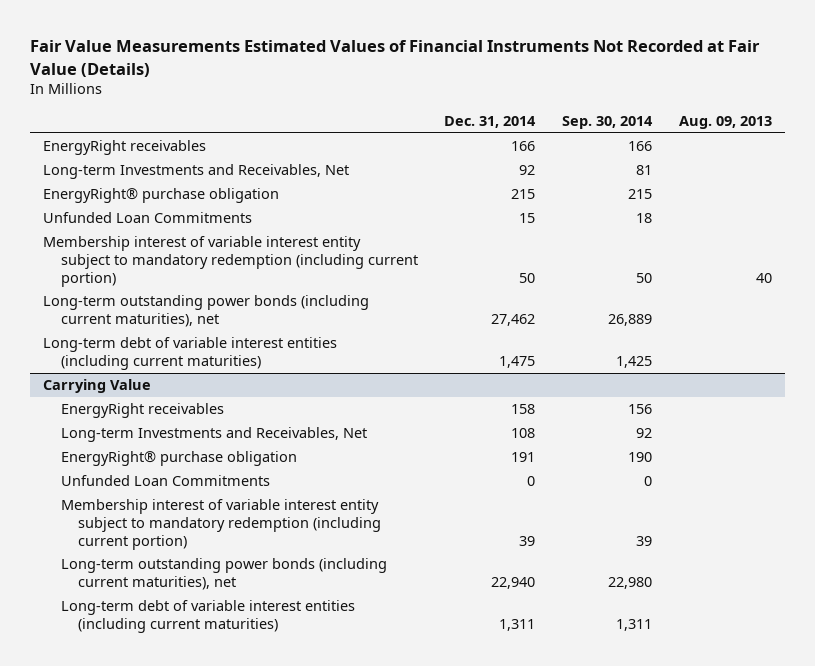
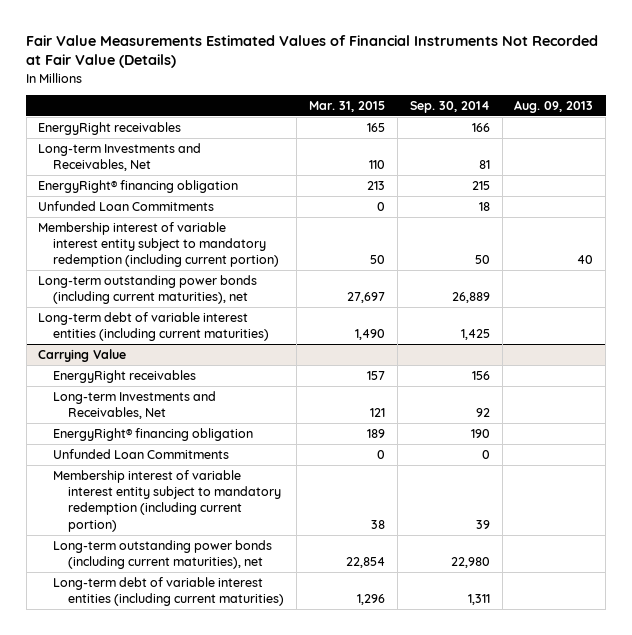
- | Dec. 31, 2014 | Sep. 30, 2014 | Aug. 09, 2013
+ | Mar. 31, 2015 | Sep. 30, 2014 | Aug. 09, 2013
- EnergyRight® purchase obligation | 215 | 215 |
+ EnergyRight® financing obligation | 213 | 215 |
@ Carrying Value
- EnergyRight® purchase obligation | 191 | 190 |
+ EnergyRight® financing obligation | 189 | 190 |

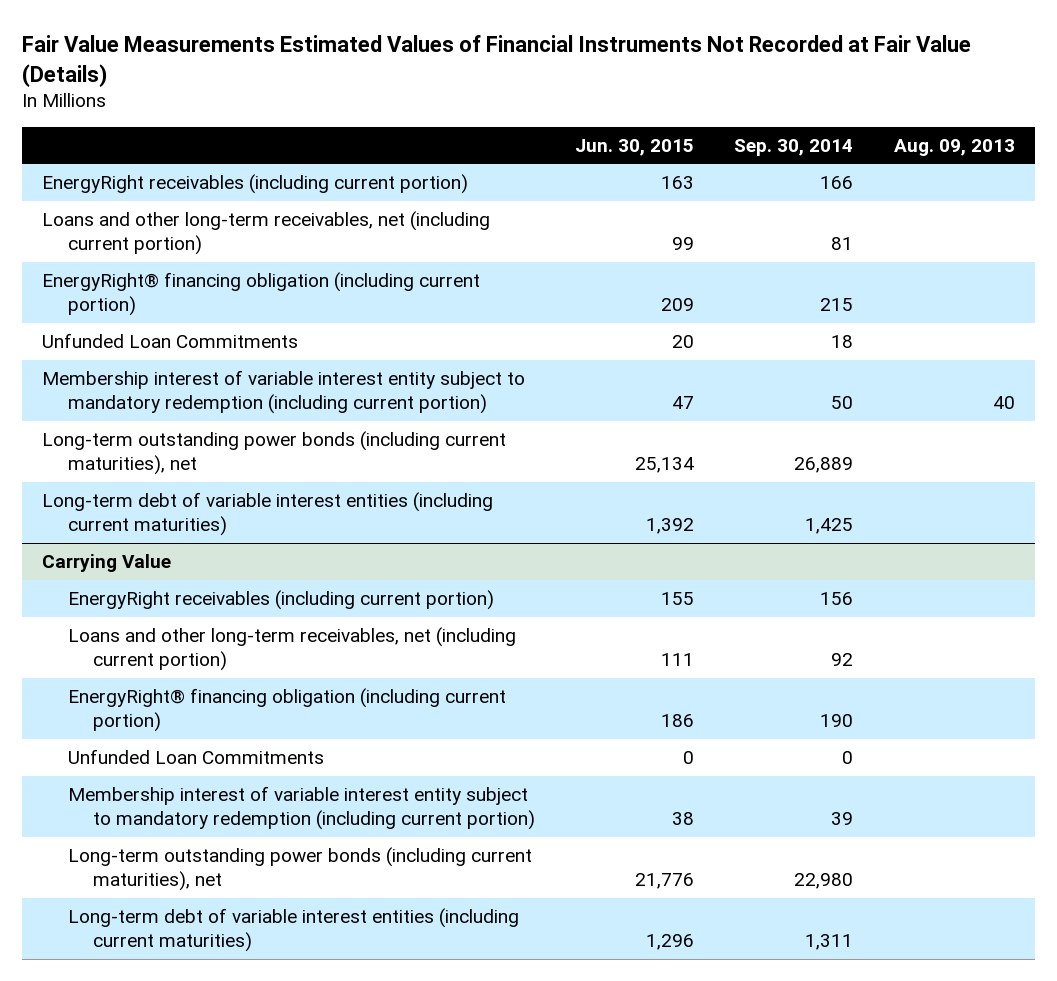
- | Mar. 31, 2015 | Sep. 30, 2014 | Aug. 09, 2013
+ | Jun. 30, 2015 | Sep. 30, 2014 | Aug. 09, 2013
- EnergyRight receivables | 165 | 166 |
- Long-term Investments and Receivables, Net | 110 | 81 |
- EnergyRight® financing obligation | 213 | 215 |
+ EnergyRight receivables (including current portion) | 163 | 166 |
+ Loans and other long-term receivables, net (including current portion) | 99 | 81 |
+ EnergyRight® financing obligation (including current portion) | 209 | 215 |
@ Carrying Value
- EnergyRight receivables | 157 | 156 |
- Long-term Investments and Receivables, Net | 121 | 92 |
- EnergyRight® financing obligation | 189 | 190 |
+ EnergyRight receivables (including current portion) | 155 | 156 |
+ Loans and other long-term receivables, net (including current portion) | 111 | 92 |
+ EnergyRight® financing obligation (including current portion) | 186 | 190 |

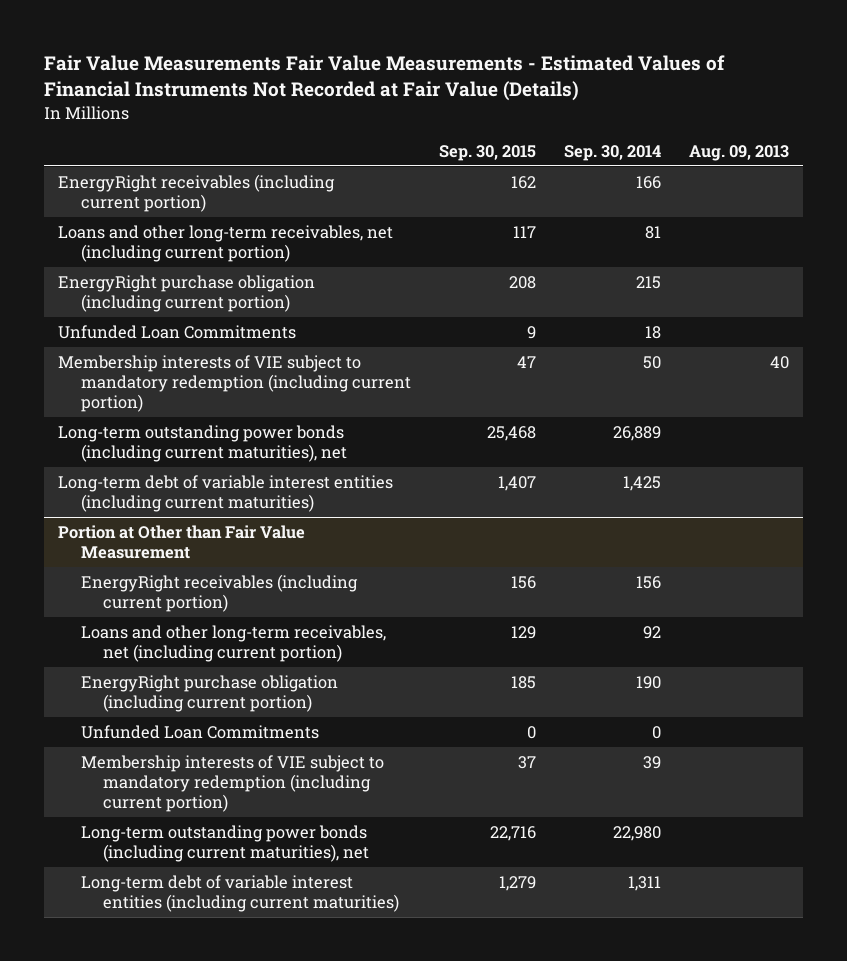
- Fair Value Measurements Estimated Values of Financial Instruments Not Recorded at Fair Value (Details)
+ Fair Value Measurements Fair Value Measurements - Estimated Values of Financial Instruments Not Recorded at Fair Value (Details)
- | Jun. 30, 2015 | Sep. 30, 2014 | Aug. 09, 2013
+ | Sep. 30, 2015 | Sep. 30, 2014 | Aug. 09, 2013
- EnergyRight® financing obligation (including current portion) | 209 | 215 |
+ EnergyRight purchase obligation (including current portion) | 208 | 215 |
- Membership interest of variable interest entity subject to mandatory redemption (including current portion) | 47 | 50 | 40
+ Membership interests of VIE subject to mandatory redemption (including current portion) | 47 | 50 | 40
- Carrying Value
+ Portion at Other than Fair Value Measurement
- EnergyRight® financing obligation (including current portion) | 186 | 190 |
+ EnergyRight purchase obligation (including current portion) | 185 | 190 |
- Membership interest of variable interest entity subject to mandatory redemption (including current portion) | 38 | 39 |
+ Membership interests of VIE subject to mandatory redemption (including current portion) | 37 | 39 |

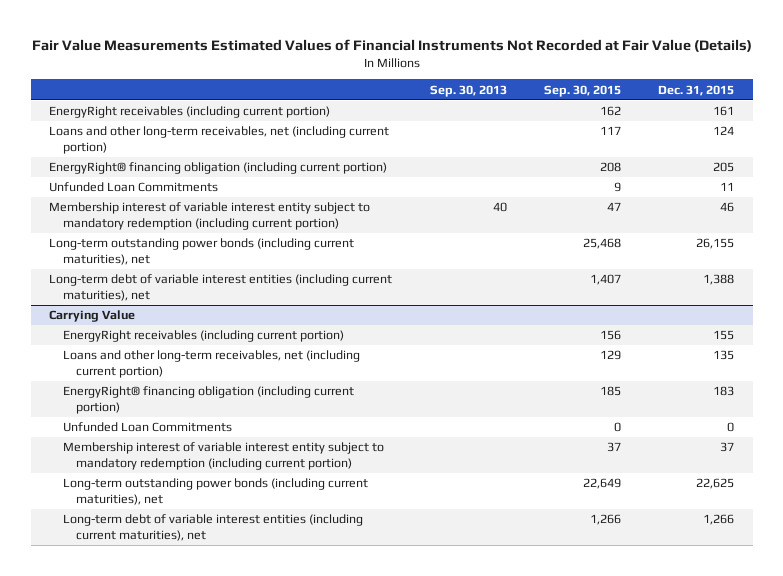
- Fair Value Measurements Fair Value Measurements - Estimated Values of Financial Instruments Not Recorded at Fair Value (Details)
+ Fair Value Measurements Estimated Values of Financial Instruments Not Recorded at Fair Value (Details)
- | Sep. 30, 2015 | Sep. 30, 2014 | Aug. 09, 2013
+ | Sep. 30, 2013 | Sep. 30, 2015 | Dec. 31, 2015
- EnergyRight purchase obligation (including current portion) | 208 | 215 |
+ EnergyRight® financing obligation (including current portion) | | 208 | 205
- Membership interests of VIE subject to mandatory redemption (including current portion) | 47 | 50 | 40
+ Membership interest of variable interest entity subject to mandatory redemption (including current portion) | 40 | 47 | 46
- Long-term debt of variable interest entities (including current maturities) | 1,407 | 1,425 |
- Portion at Other than Fair Value Measurement
+ Long-term debt of variable interest entities (including current maturities), net | | 1,407 | 1,388
+ Carrying Value
- EnergyRight purchase obligation (including current portion) | 185 | 190 |
+ EnergyRight® financing obligation (including current portion) | | 185 | 183
- Membership interests of VIE subject to mandatory redemption (including current portion) | 37 | 39 |
- Long-term outstanding power bonds (including current maturities), net | 22,716 | 22,980 |
- Long-term debt of variable interest entities (including current maturities) | 1,279 | 1,311 |
+ Membership interest of variable interest entity subject to mandatory redemption (including current portion) | | 37 | 37
+ Long-term outstanding power bonds (including current maturities), net | | 22,649 | 22,625
+ Long-term debt of variable interest entities (including current maturities), net | | 1,266 | 1,266

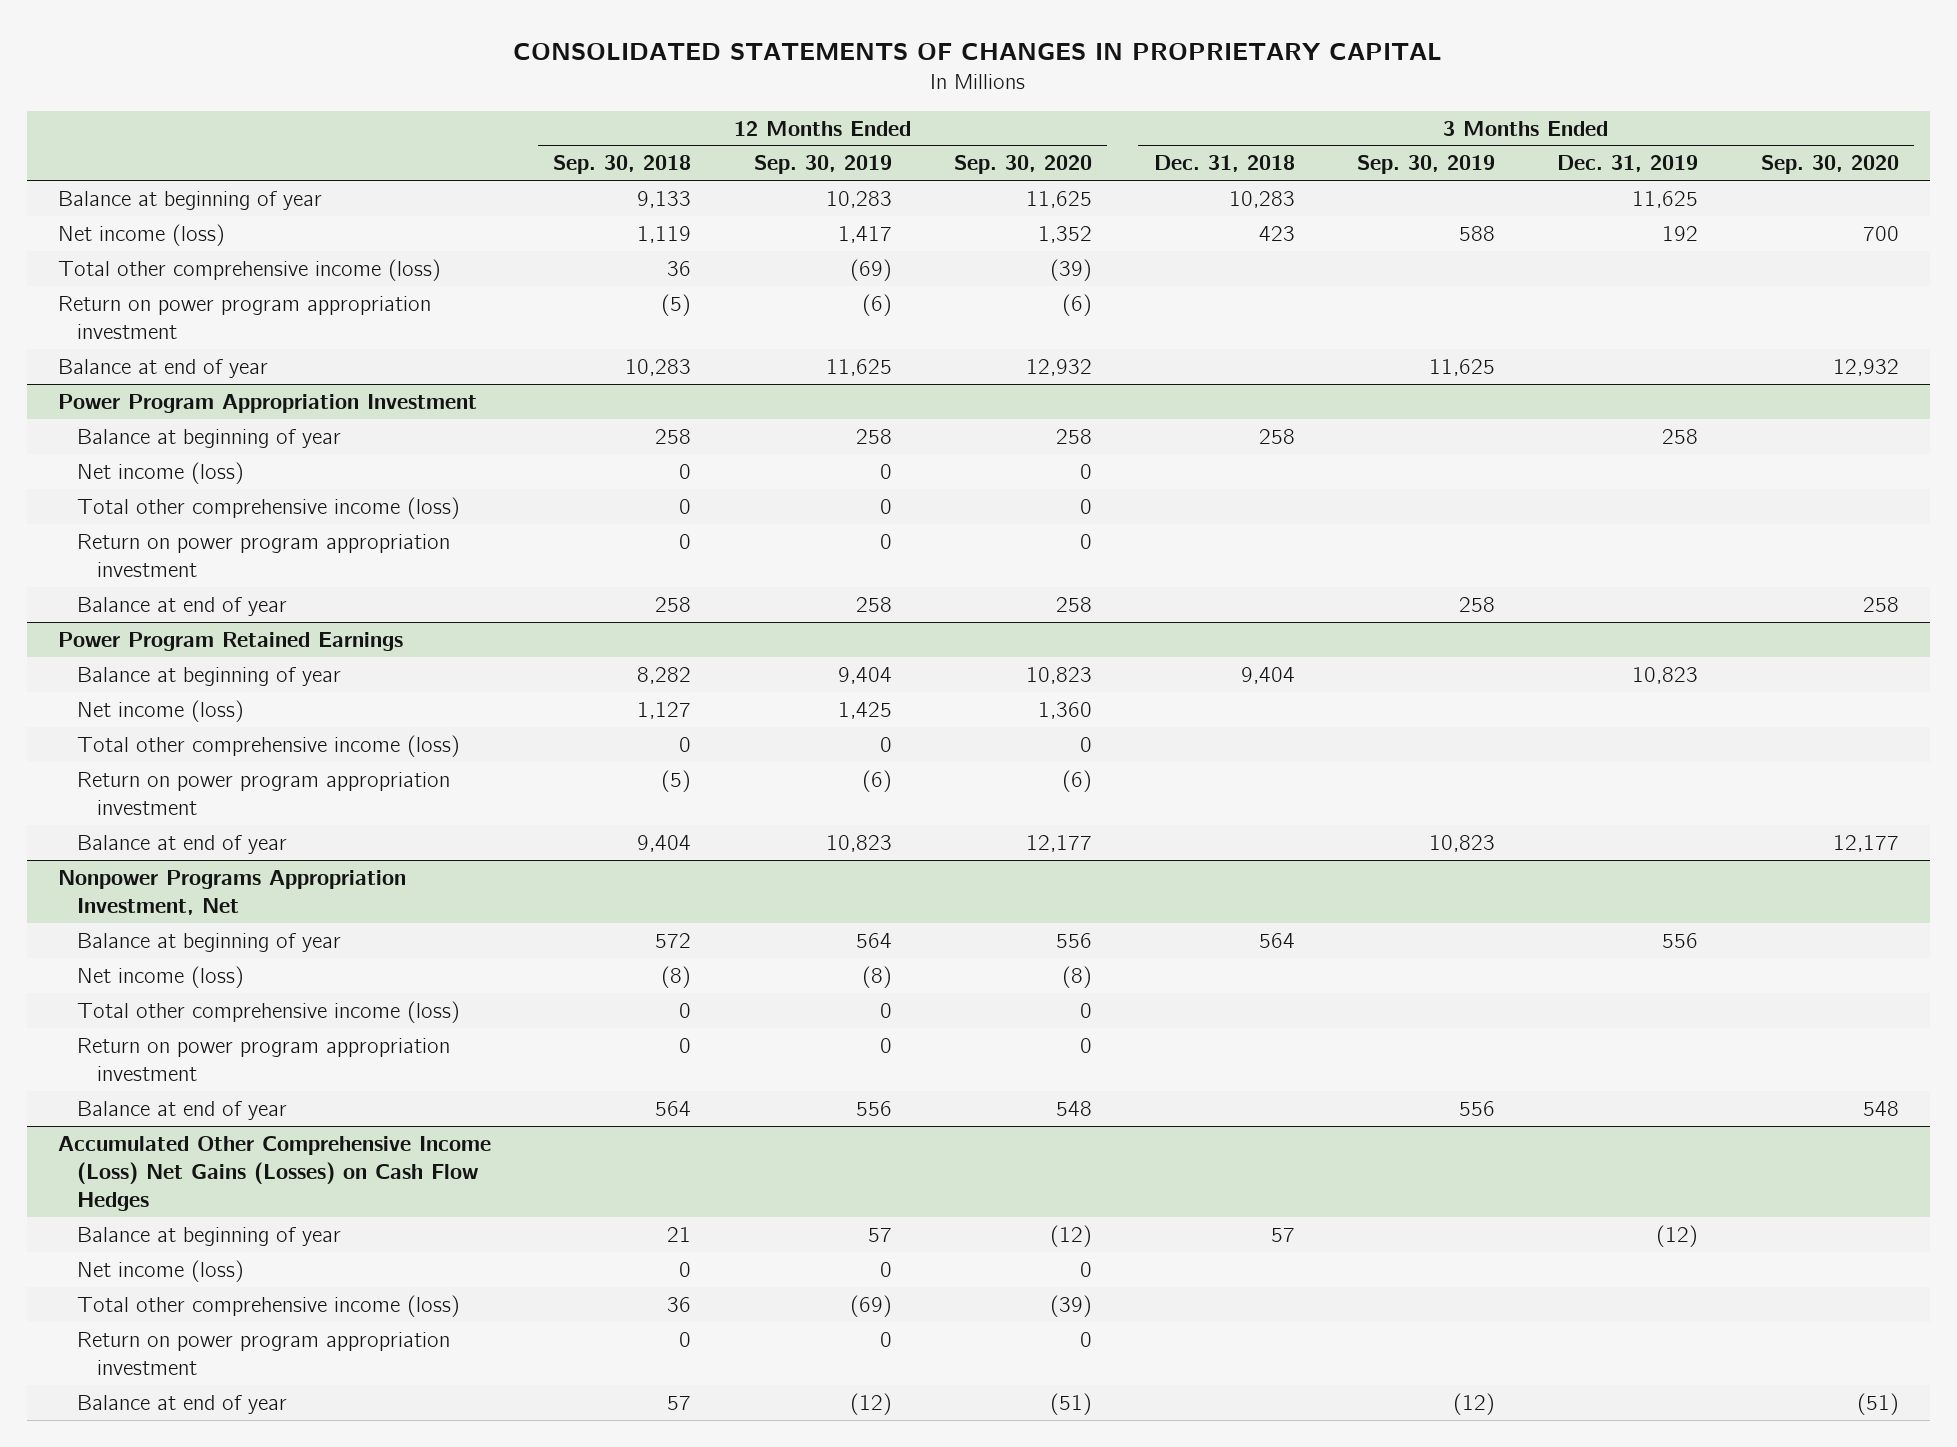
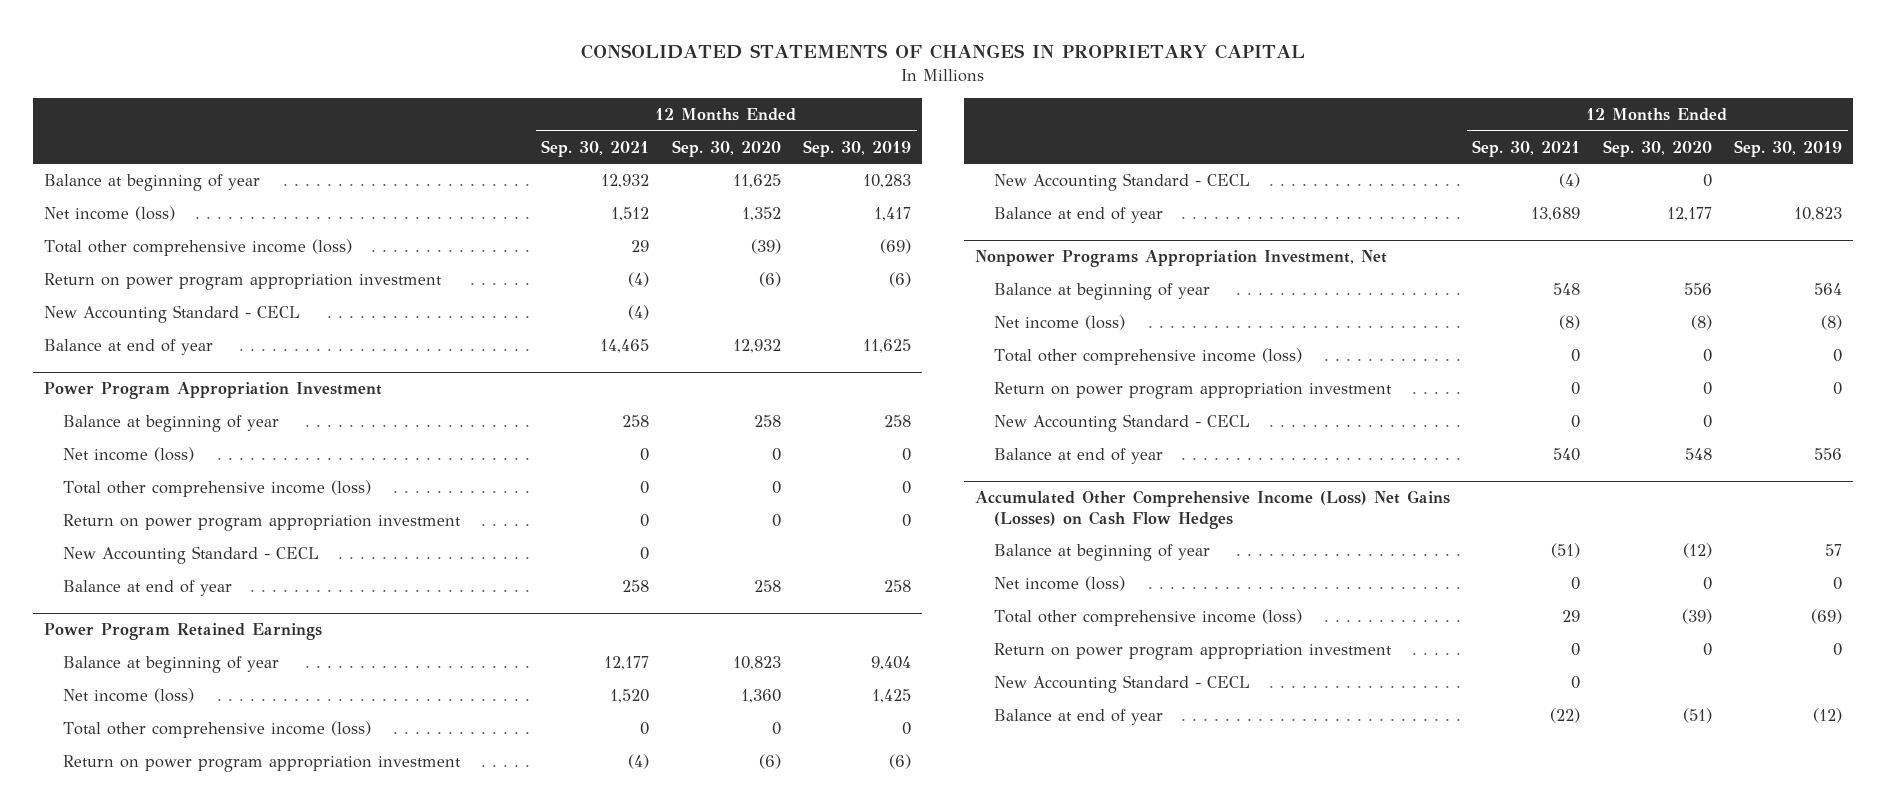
- | 12 Months Ended Sep. 30, 2018 | 12 Months Ended Sep. 30, 2019 | 12 Months Ended Sep. 30, 2020 | 3 Months Ended Dec. 31, 2018 | 3 Months Ended Sep. 30, 2019 | 3 Months Ended Dec. 31, 2019 | 3 Months Ended Sep. 30, 2020
+ | 12 Months Ended Sep. 30, 2021 | 12 Months Ended Sep. 30, 2020 | 12 Months Ended Sep. 30, 2019
+ New Accounting Standard - CECL | (4) | |
@ Power Program Appropriation Investment
+ New Accounting Standard - CECL | 0 | |
@ Power Program Retained Earnings
+ New Accounting Standard - CECL | (4) | 0 |
@ Nonpower Programs Appropriation Investment, Net
+ New Accounting Standard - CECL | 0 | 0 |
@ Accumulated Other Comprehensive Income (Loss) Net Gains (Losses) on Cash Flow Hedges
+ New Accounting Standard - CECL | 0 | |

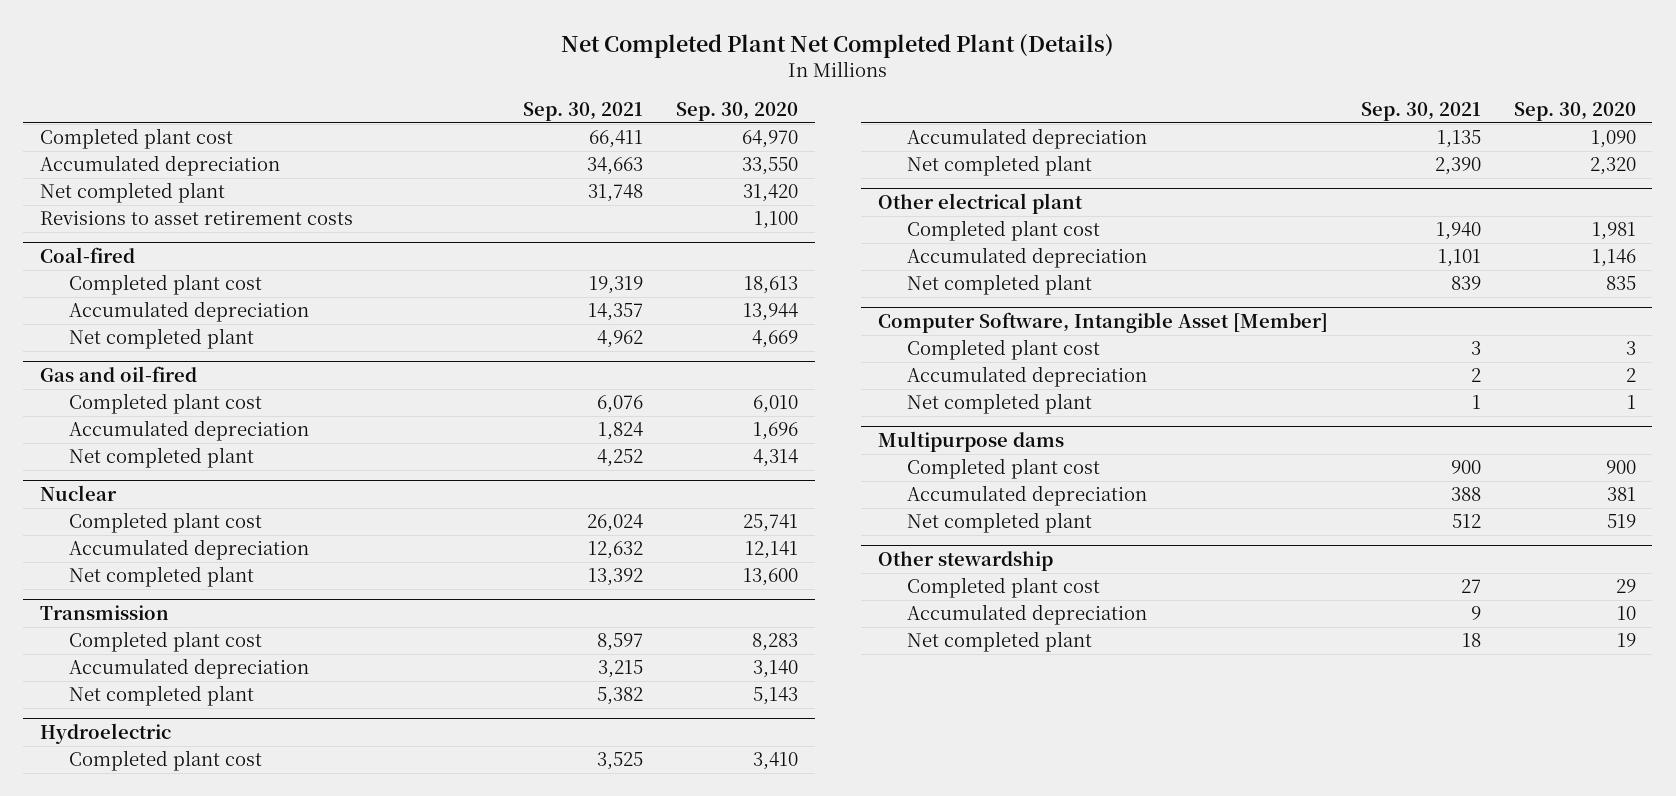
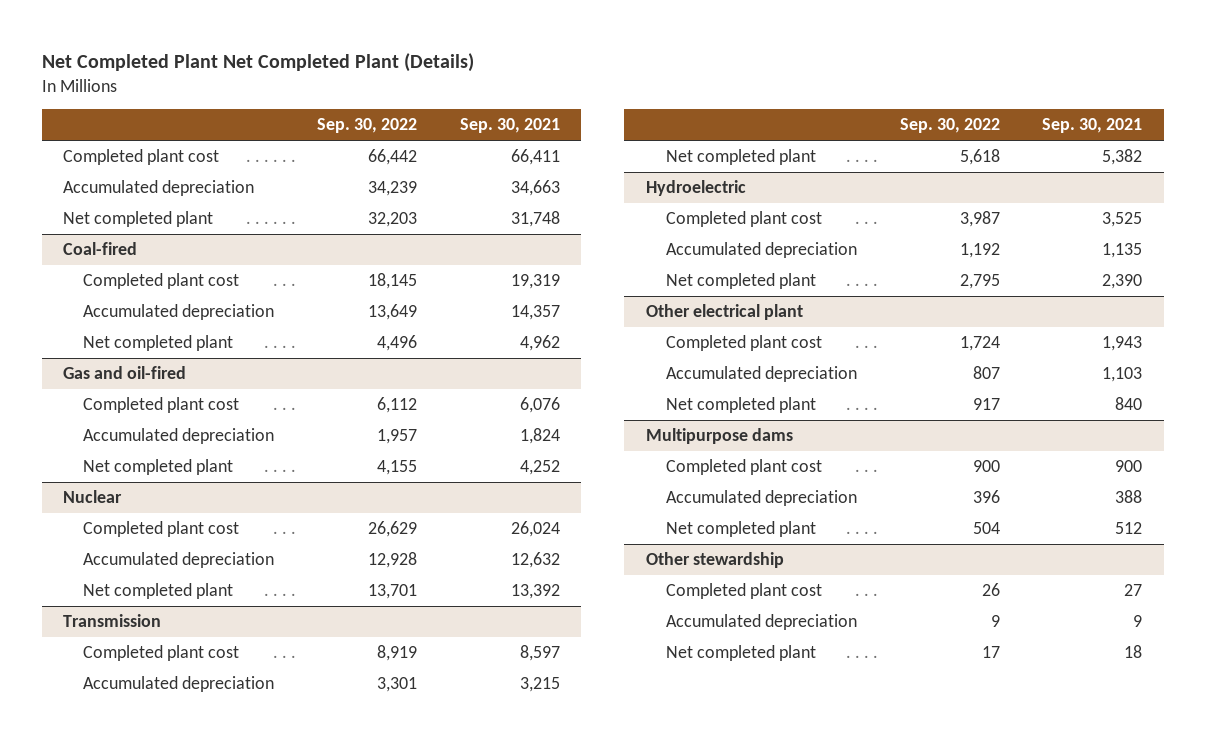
- | Sep. 30, 2021 | Sep. 30, 2020
+ | Sep. 30, 2022 | Sep. 30, 2021
- Revisions to asset retirement costs | | 1,100
@ Other electrical plant
- Completed plant cost | 1,940 | 1,981
- Accumulated depreciation | 1,101 | 1,146
- Net completed plant | 839 | 835
- Computer Software, Intangible Asset [Member]
- Completed plant cost | 3 | 3
- Accumulated depreciation | 2 | 2
- Net completed plant | 1 | 1
@ Other electrical plant
+ Completed plant cost | 1,724 | 1,943
+ Accumulated depreciation | 807 | 1,103
+ Net completed plant | 917 | 840

